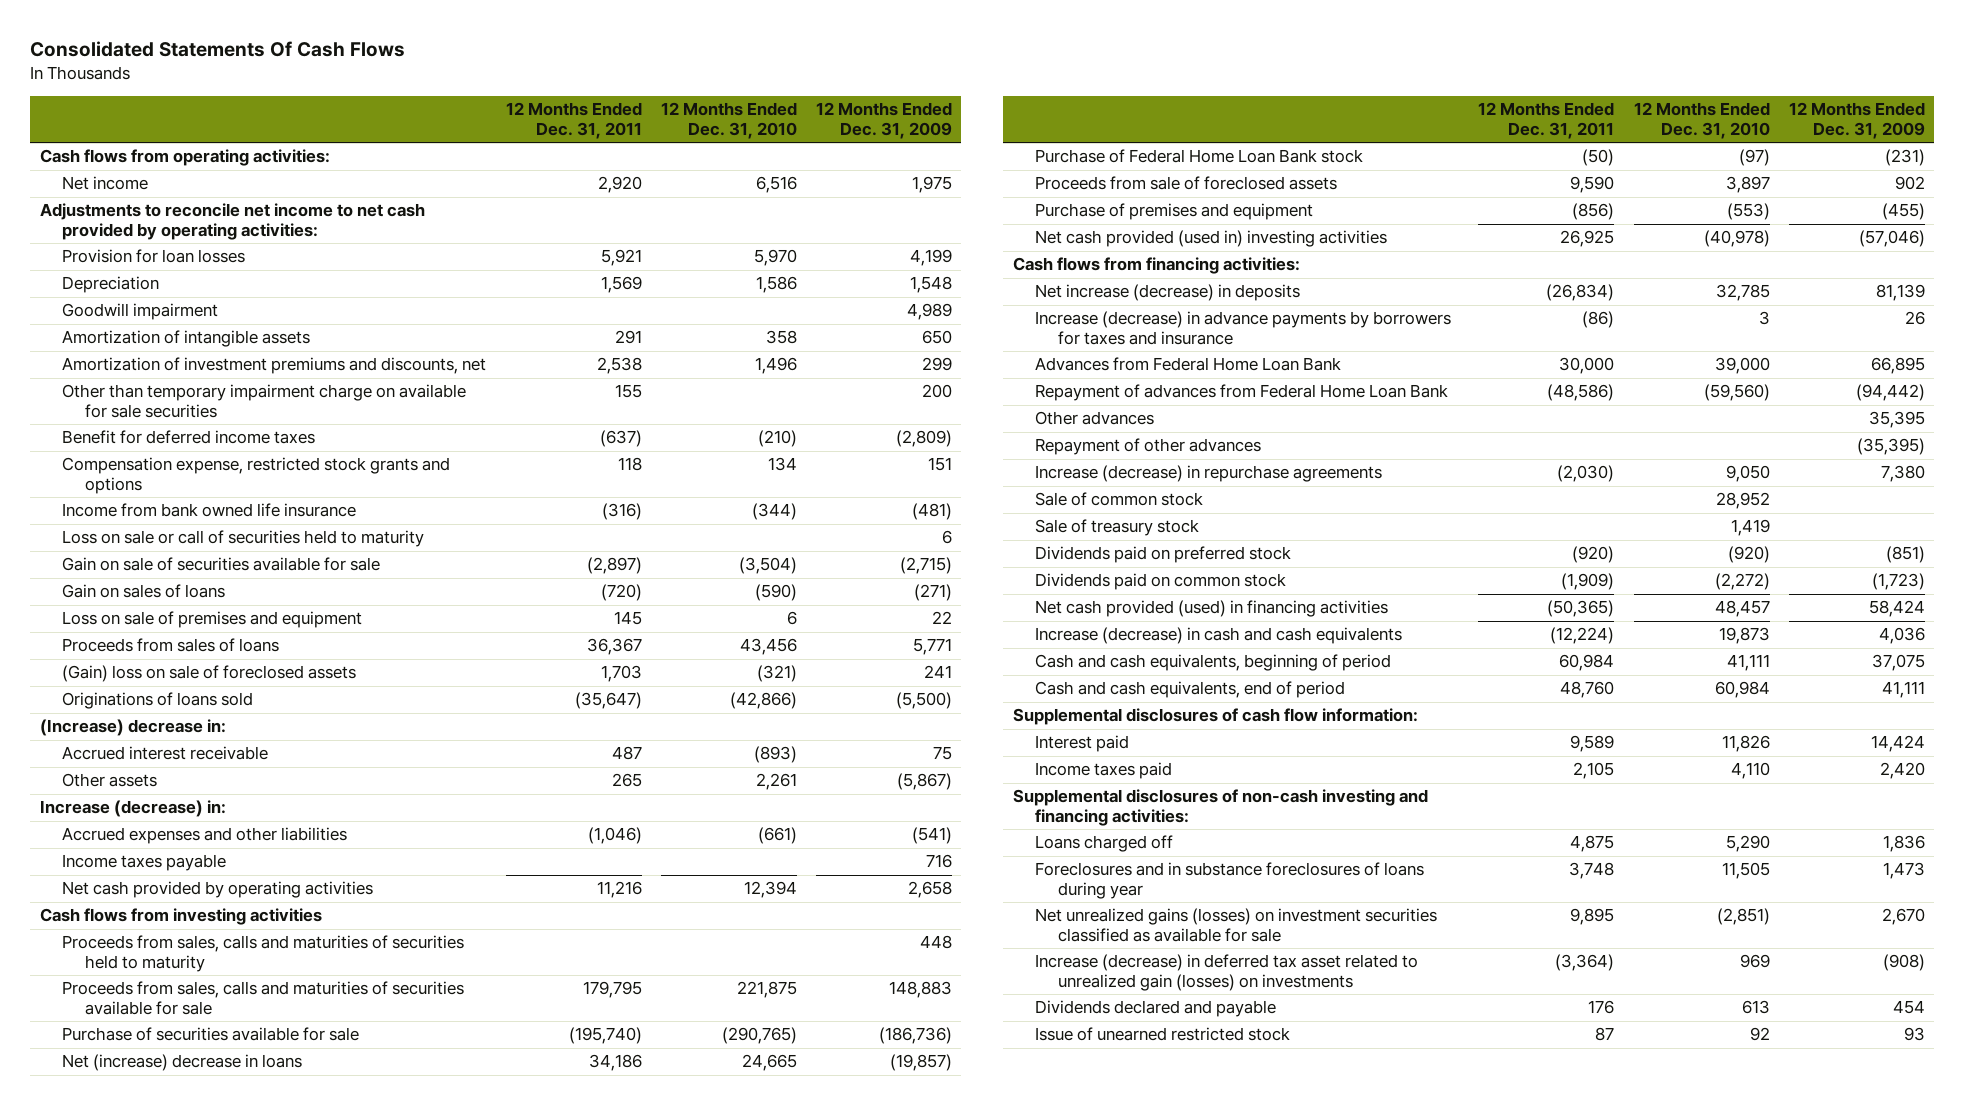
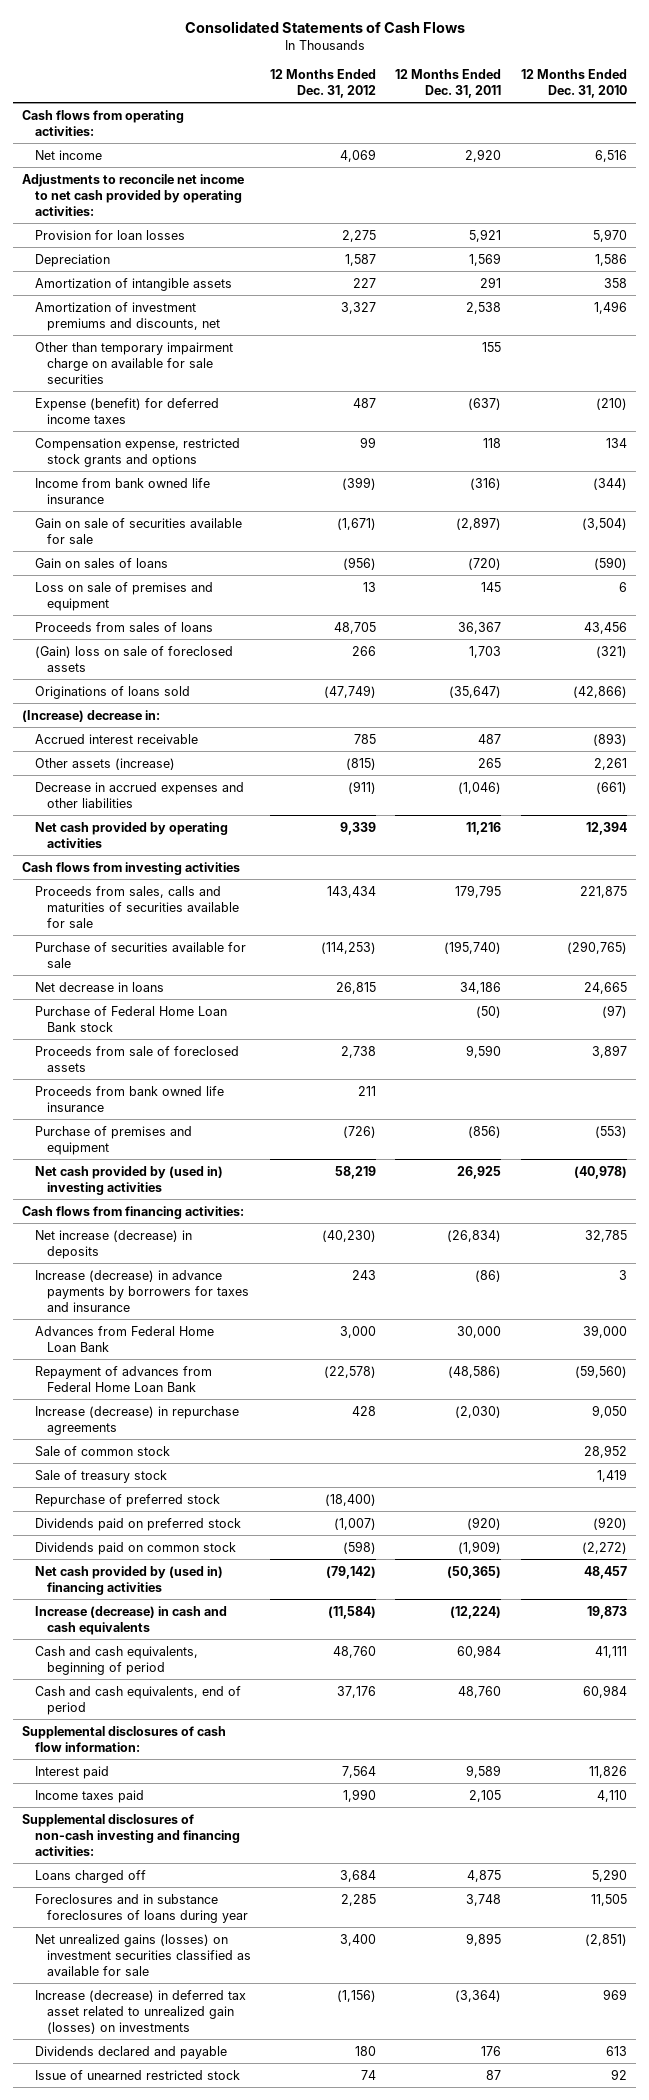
- Consolidated Statements Of Cash Flows
+ Consolidated Statements of Cash Flows
- | 12 Months Ended Dec. 31, 2011 | 12 Months Ended Dec. 31, 2010 | 12 Months Ended Dec. 31, 2009
+ | 12 Months Ended Dec. 31, 2012 | 12 Months Ended Dec. 31, 2011 | 12 Months Ended Dec. 31, 2010
- Goodwill impairment | | | 4,989
- Benefit for deferred income taxes | (637) | (210) | (2,809)
+ Expense (benefit) for deferred income taxes | 487 | (637) | (210)
- Loss on sale or call of securities held to maturity | | | 6
- Other assets | 265 | 2,261 | (5,867)
- Increase (decrease) in:
- Accrued expenses and other liabilities | (1,046) | (661) | (541)
- Income taxes payable | | | 716
+ Other assets (increase) | (815) | 265 | 2,261
+ Decrease in accrued expenses and other liabilities | (911) | (1,046) | (661)
- Proceeds from sales, calls and maturities of securities held to maturity | | | 448
- Net (increase) decrease in loans | 34,186 | 24,665 | (19,857)
+ Net decrease in loans | 26,815 | 34,186 | 24,665
+ Proceeds from bank owned life insurance | 211 | |
- Net cash provided (used in) investing activities | 26,925 | (40,978) | (57,046)
+ Net cash provided by (used in) investing activities | 58,219 | 26,925 | (40,978)
- Other advances | | | 35,395
- Repayment of other advances | | | (35,395)
+ Repurchase of preferred stock | (18,400) | |
- Net cash provided (used) in financing activities | (50,365) | 48,457 | 58,424
+ Net cash provided by (used in) financing activities | (79,142) | (50,365) | 48,457

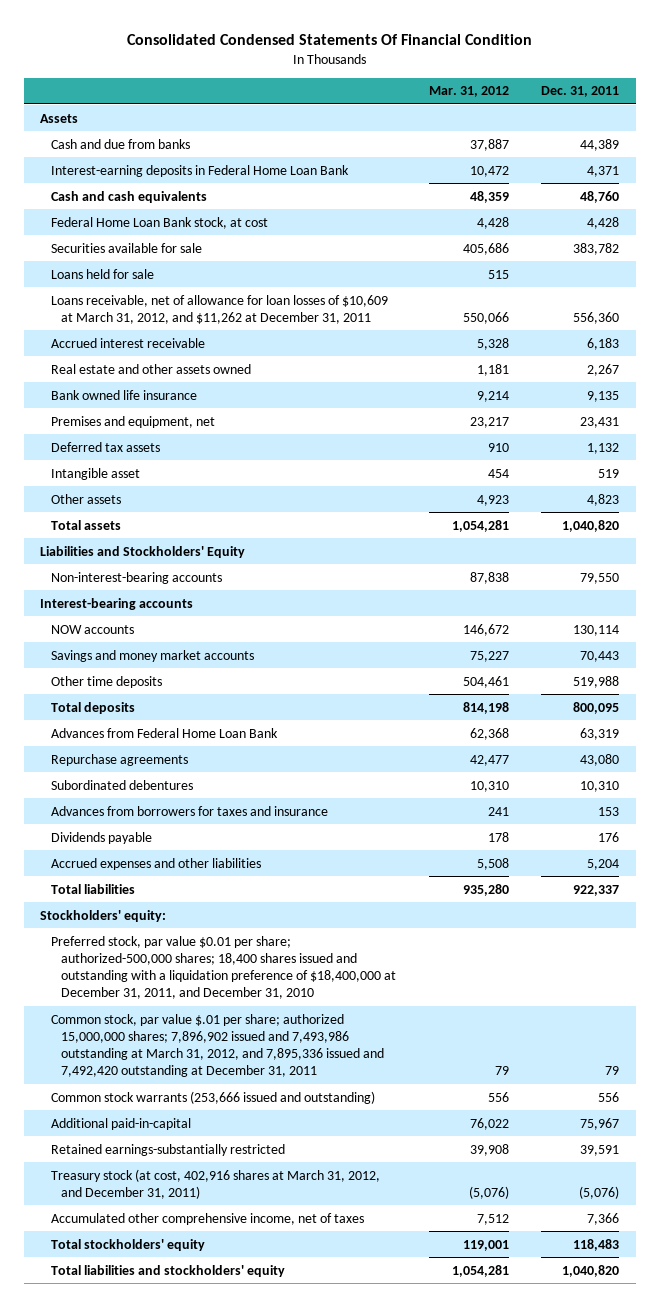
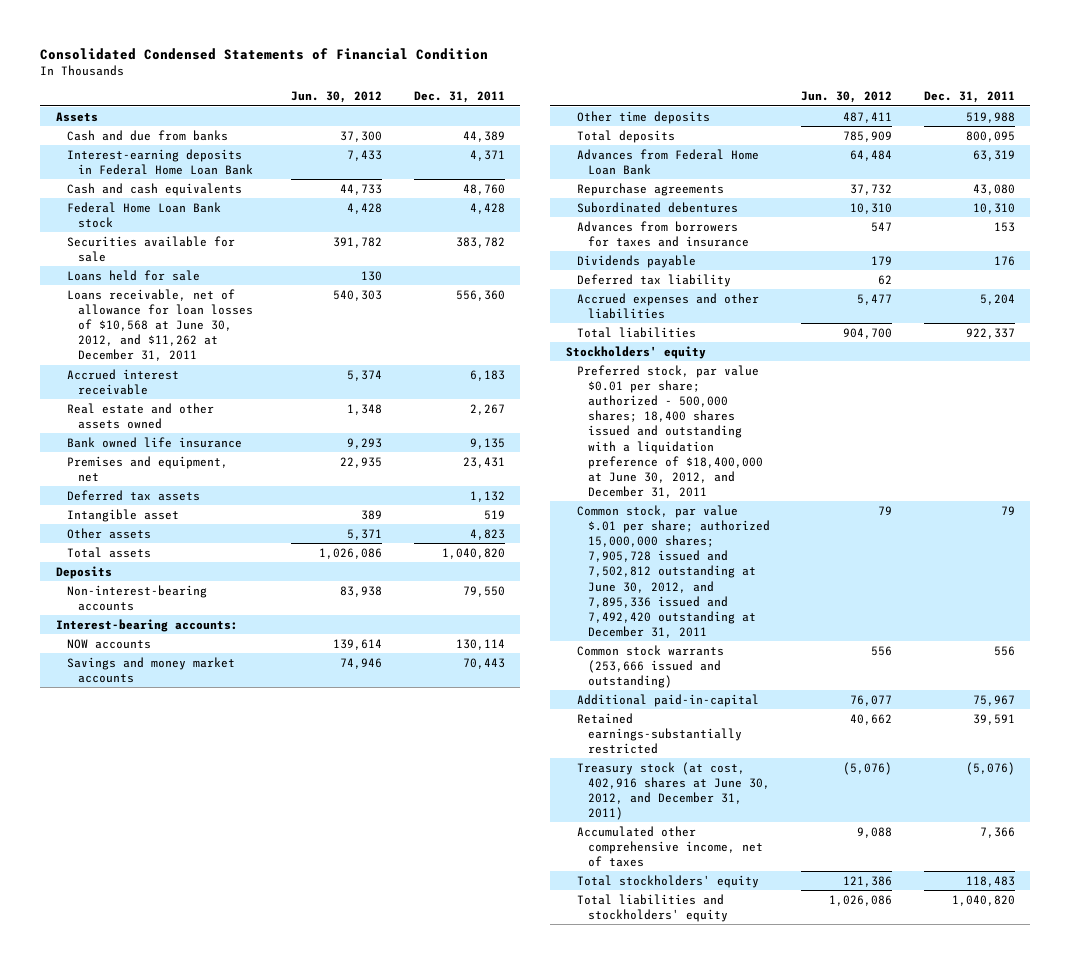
- Consolidated Condensed Statements Of Financial Condition
+ Consolidated Condensed Statements of Financial Condition
- | Mar. 31, 2012 | Dec. 31, 2011
+ | Jun. 30, 2012 | Dec. 31, 2011
- Federal Home Loan Bank stock, at cost | 4,428 | 4,428
+ Federal Home Loan Bank stock | 4,428 | 4,428
- Loans receivable, net of allowance for loan losses of $10,609 at March 31, 2012, and $11,262 at December 31, 2011 | 550,066 | 556,360
+ Loans receivable, net of allowance for loan losses of $10,568 at June 30, 2012, and $11,262 at December 31, 2011 | 540,303 | 556,360
- Liabilities and Stockholders' Equity
+ Deposits
- Interest-bearing accounts
+ Interest-bearing accounts:
+ Deferred tax liability | 62 |
- Stockholders' equity:
- Preferred stock, par value $0.01 per share; authorized-500,000 shares; 18,400 shares issued and outstanding with a liquidation preference of $18,400,000 at December 31, 2011, and December 31, 2010
- Common stock, par value $.01 per share; authorized 15,000,000 shares; 7,896,902 issued and 7,493,986 outstanding at March 31, 2012, and 7,895,336 issued and 7,492,420 outstanding at December 31, 2011 | 79 | 79
+ Stockholders' equity
+ Preferred stock, par value $0.01 per share; authorized - 500,000 shares; 18,400 shares issued and outstanding with a liquidation preference of $18,400,000 at June 30, 2012, and December 31, 2011
+ Common stock, par value $.01 per share; authorized 15,000,000 shares; 7,905,728 issued and 7,502,812 outstanding at June 30, 2012, and 7,895,336 issued and 7,492,420 outstanding at December 31, 2011 | 79 | 79
- Treasury stock (at cost, 402,916 shares at March 31, 2012, and December 31, 2011) | (5,076) | (5,076)
+ Treasury stock (at cost, 402,916 shares at June 30, 2012, and December 31, 2011) | (5,076) | (5,076)

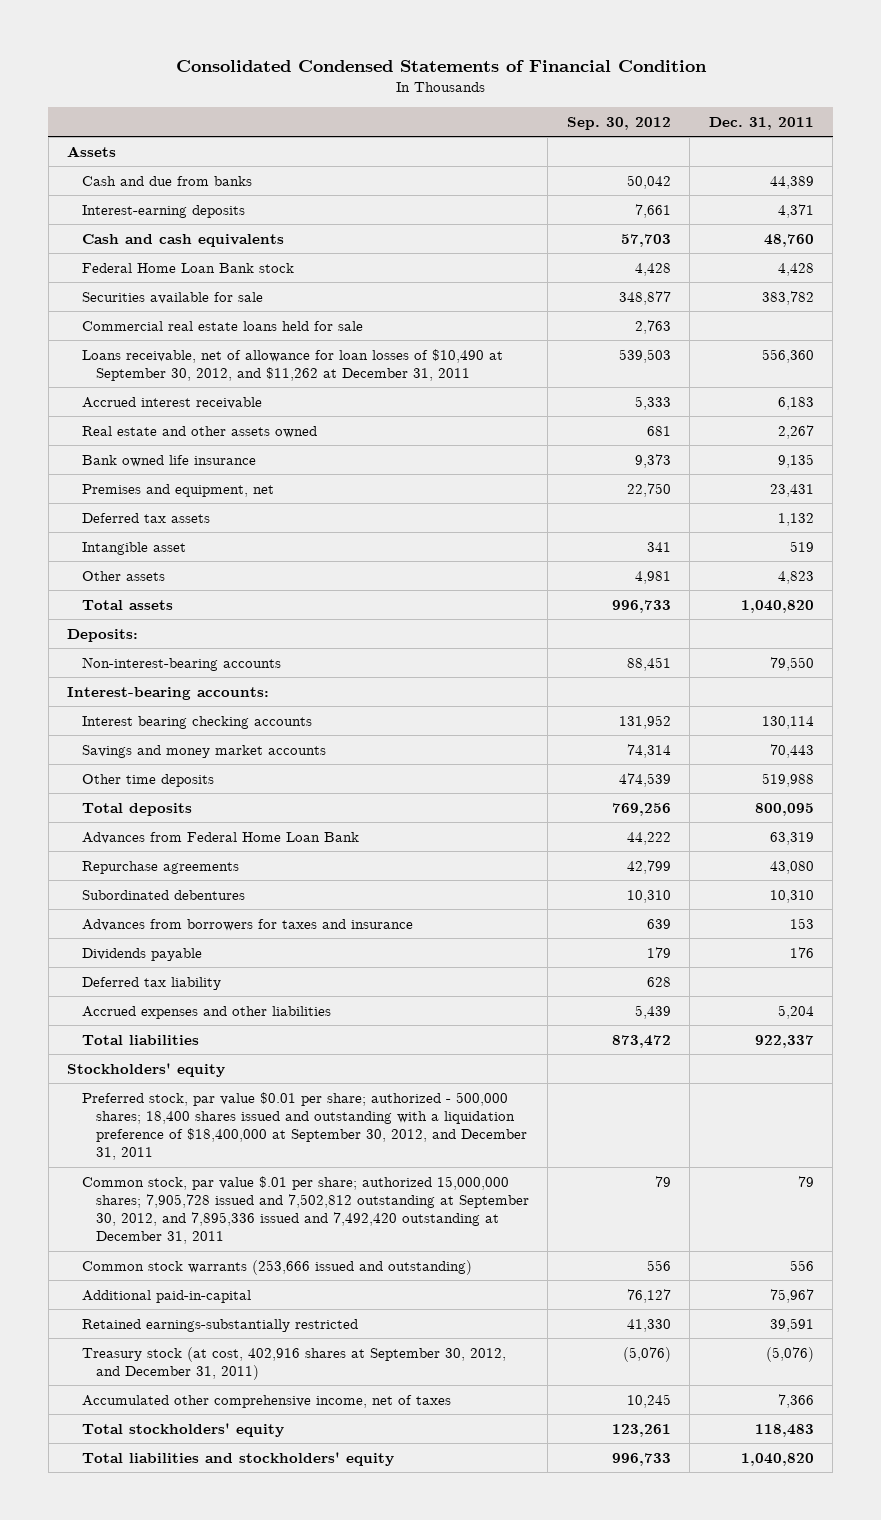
- | Jun. 30, 2012 | Dec. 31, 2011
+ | Sep. 30, 2012 | Dec. 31, 2011
- Interest-earning deposits in Federal Home Loan Bank | 7,433 | 4,371
+ Interest-earning deposits | 7,661 | 4,371
- Loans held for sale | 130 |
- Loans receivable, net of allowance for loan losses of $10,568 at June 30, 2012, and $11,262 at December 31, 2011 | 540,303 | 556,360
+ Commercial real estate loans held for sale | 2,763 |
+ Loans receivable, net of allowance for loan losses of $10,490 at September 30, 2012, and $11,262 at December 31, 2011 | 539,503 | 556,360
- Deposits
+ Deposits:
- NOW accounts | 139,614 | 130,114
+ Interest bearing checking accounts | 131,952 | 130,114
- Preferred stock, par value $0.01 per share; authorized - 500,000 shares; 18,400 shares issued and outstanding with a liquidation preference of $18,400,000 at June 30, 2012, and December 31, 2011
- Common stock, par value $.01 per share; authorized 15,000,000 shares; 7,905,728 issued and 7,502,812 outstanding at June 30, 2012, and 7,895,336 issued and 7,492,420 outstanding at December 31, 2011 | 79 | 79
+ Preferred stock, par value $0.01 per share; authorized - 500,000 shares; 18,400 shares issued and outstanding with a liquidation preference of $18,400,000 at September 30, 2012, and December 31, 2011
+ Common stock, par value $.01 per share; authorized 15,000,000 shares; 7,905,728 issued and 7,502,812 outstanding at September 30, 2012, and 7,895,336 issued and 7,492,420 outstanding at December 31, 2011 | 79 | 79
- Treasury stock (at cost, 402,916 shares at June 30, 2012, and December 31, 2011) | (5,076) | (5,076)
+ Treasury stock (at cost, 402,916 shares at September 30, 2012, and December 31, 2011) | (5,076) | (5,076)

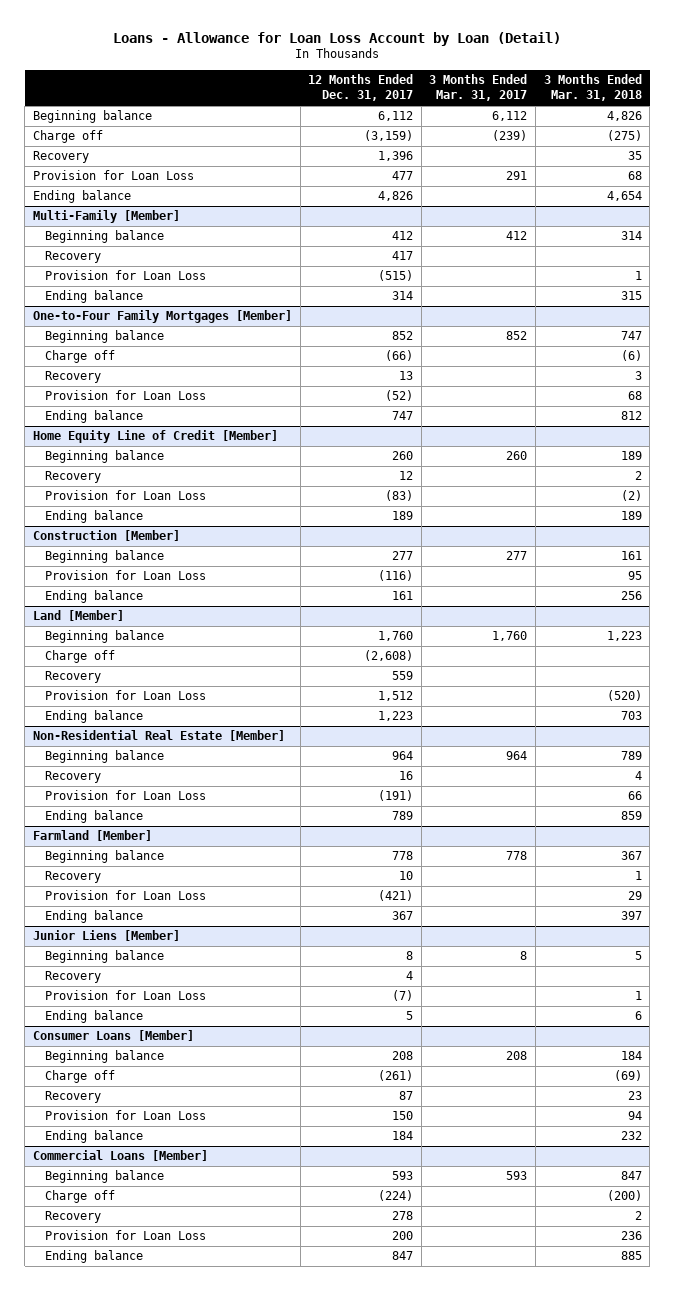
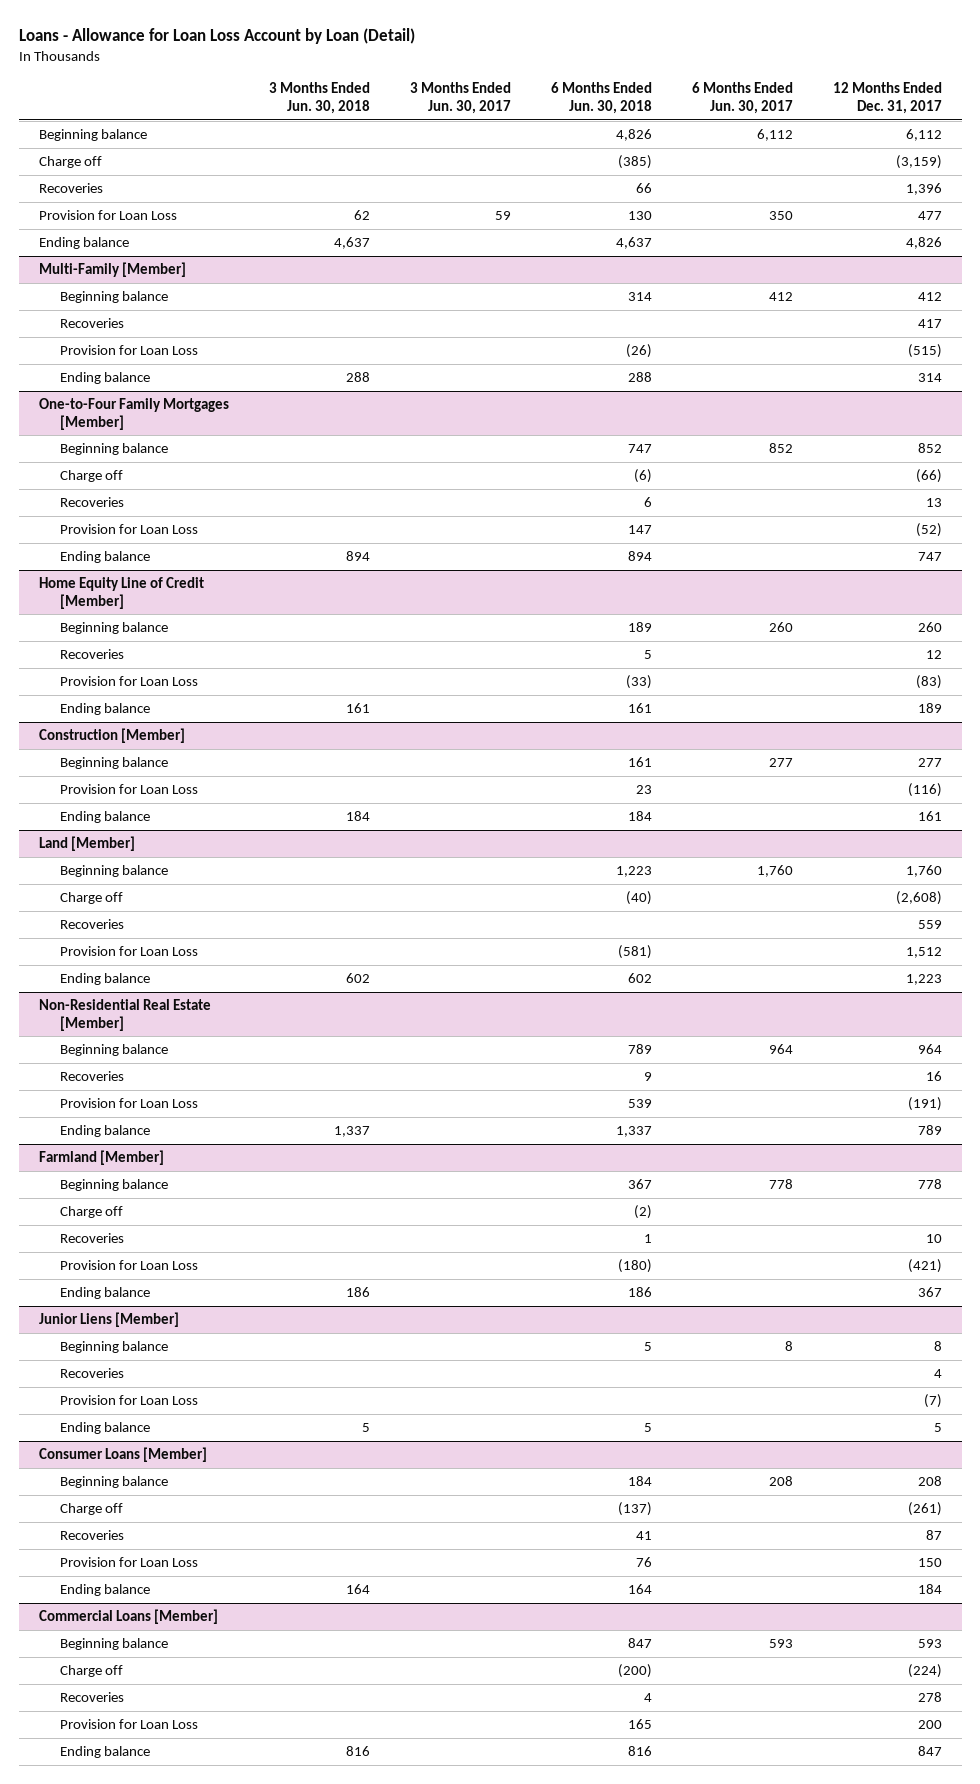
- | 12 Months Ended Dec. 31, 2017 | 3 Months Ended Mar. 31, 2017 | 3 Months Ended Mar. 31, 2018
+ | 3 Months Ended Jun. 30, 2018 | 3 Months Ended Jun. 30, 2017 | 6 Months Ended Jun. 30, 2018 | 6 Months Ended Jun. 30, 2017 | 12 Months Ended Dec. 31, 2017
- Recovery | 1,396 | | 35
+ Recoveries | | | 66 | | 1,396
@ Multi-Family [Member]
- Recovery | 417 | |
+ Recoveries | | | | | 417
@ One-to-Four Family Mortgages [Member]
- Recovery | 13 | | 3
+ Recoveries | | | 6 | | 13
@ Home Equity Line of Credit [Member]
- Recovery | 12 | | 2
+ Recoveries | | | 5 | | 12
@ Land [Member]
- Recovery | 559 | |
+ Recoveries | | | | | 559
@ Non-Residential Real Estate [Member]
- Recovery | 16 | | 4
+ Recoveries | | | 9 | | 16
@ Farmland [Member]
- Recovery | 10 | | 1
+ Charge off | | | (2) | |
+ Recoveries | | | 1 | | 10
@ Junior Liens [Member]
- Recovery | 4 | |
+ Recoveries | | | | | 4
@ Consumer Loans [Member]
- Recovery | 87 | | 23
+ Recoveries | | | 41 | | 87
@ Commercial Loans [Member]
- Recovery | 278 | | 2
+ Recoveries | | | 4 | | 278

